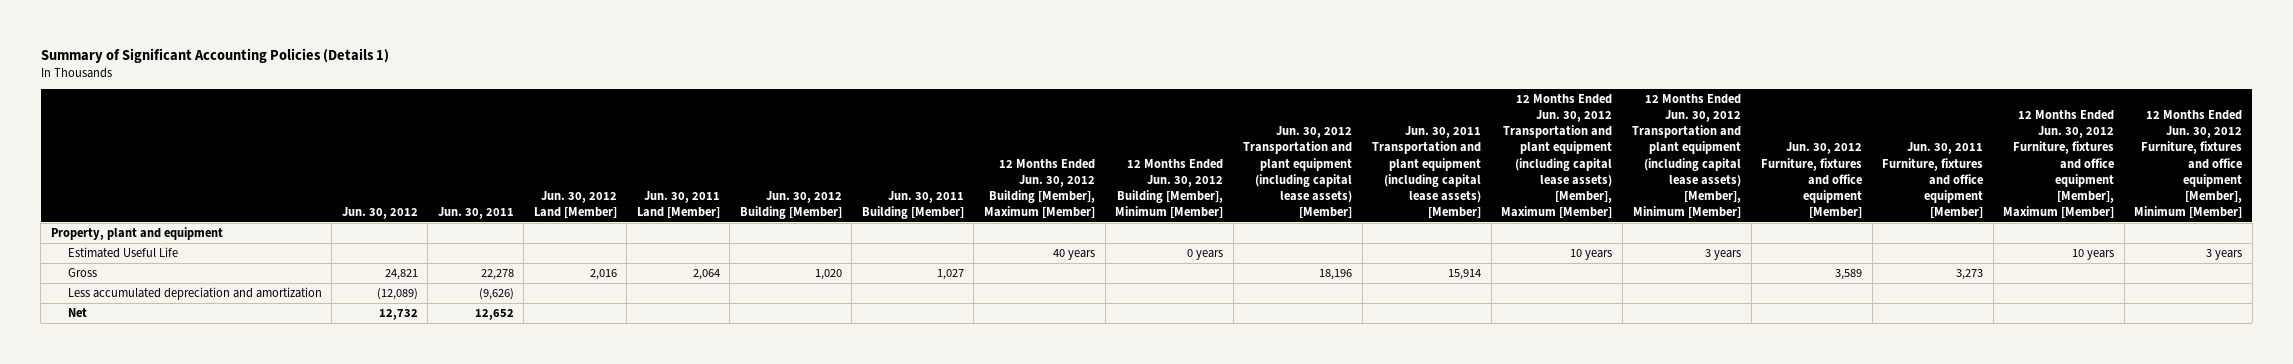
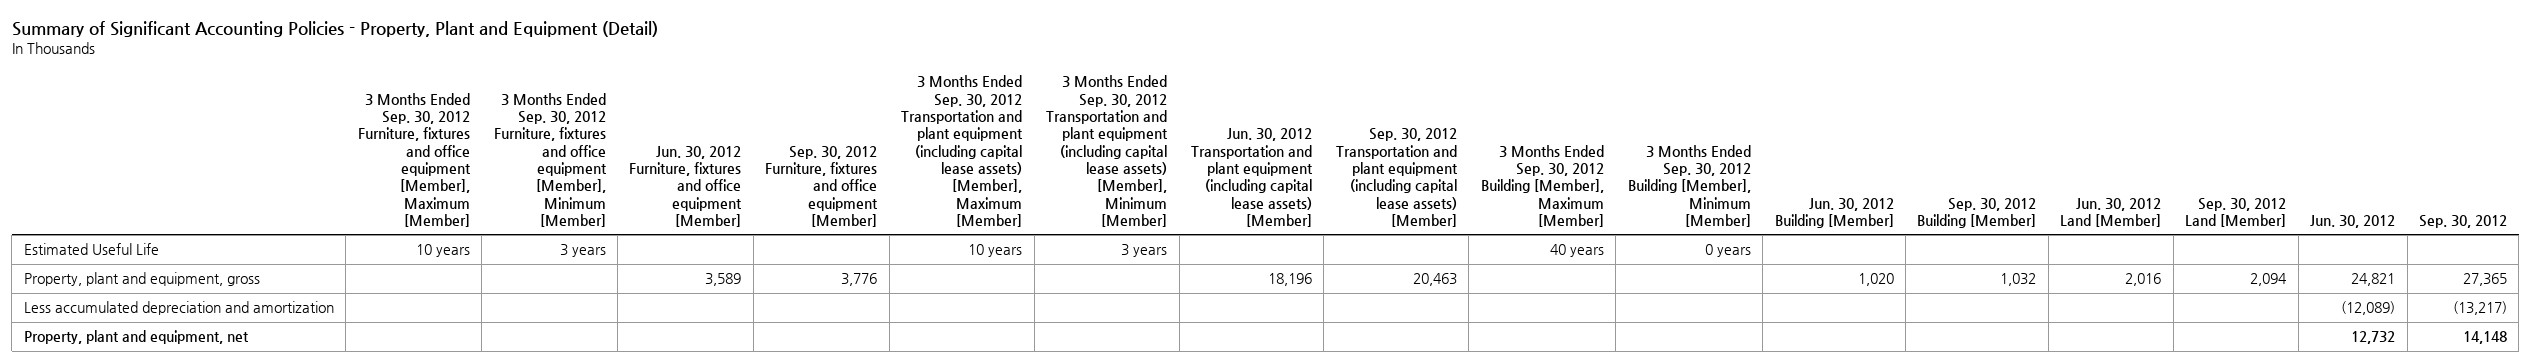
- Summary of Significant Accounting Policies (Details 1)
+ Summary of Significant Accounting Policies - Property, Plant and Equipment (Detail)
- | Jun. 30, 2012 | Jun. 30, 2011 | Jun. 30, 2012 Land [Member] | Jun. 30, 2011 Land [Member] | Jun. 30, 2012 Building [Member] | Jun. 30, 2011 Building [Member] | 12 Months Ended Jun. 30, 2012 Building [Member], Maximum [Member] | 12 Months Ended Jun. 30, 2012 Building [Member], Minimum [Member] | Jun. 30, 2012 Transportation and plant equipment (including capital lease assets) [Member] | Jun. 30, 2011 Transportation and plant equipment (including capital lease assets) [Member] | 12 Months Ended Jun. 30, 2012 Transportation and plant equipment (including capital lease assets) [Member], Maximum [Member] | 12 Months Ended Jun. 30, 2012 Transportation and plant equipment (including capital lease assets) [Member], Minimum [Member] | Jun. 30, 2012 Furniture, fixtures and office equipment [Member] | Jun. 30, 2011 Furniture, fixtures and office equipment [Member] | 12 Months Ended Jun. 30, 2012 Furniture, fixtures and office equipment [Member], Maximum [Member] | 12 Months Ended Jun. 30, 2012 Furniture, fixtures and office equipment [Member], Minimum [Member]
+ | 3 Months Ended Sep. 30, 2012 Furniture, fixtures and office equipment [Member], Maximum [Member] | 3 Months Ended Sep. 30, 2012 Furniture, fixtures and office equipment [Member], Minimum [Member] | Jun. 30, 2012 Furniture, fixtures and office equipment [Member] | Sep. 30, 2012 Furniture, fixtures and office equipment [Member] | 3 Months Ended Sep. 30, 2012 Transportation and plant equipment (including capital lease assets) [Member], Maximum [Member] | 3 Months Ended Sep. 30, 2012 Transportation and plant equipment (including capital lease assets) [Member], Minimum [Member] | Jun. 30, 2012 Transportation and plant equipment (including capital lease assets) [Member] | Sep. 30, 2012 Transportation and plant equipment (including capital lease assets) [Member] | 3 Months Ended Sep. 30, 2012 Building [Member], Maximum [Member] | 3 Months Ended Sep. 30, 2012 Building [Member], Minimum [Member] | Jun. 30, 2012 Building [Member] | Sep. 30, 2012 Building [Member] | Jun. 30, 2012 Land [Member] | Sep. 30, 2012 Land [Member] | Jun. 30, 2012 | Sep. 30, 2012
- Property, plant and equipment
- Gross | 24,821 | 22,278 | 2,016 | 2,064 | 1,020 | 1,027 | | | 18,196 | 15,914 | | | 3,589 | 3,273 | |
+ Property, plant and equipment, gross | | | 3,589 | 3,776 | | | 18,196 | 20,463 | | | 1,020 | 1,032 | 2,016 | 2,094 | 24,821 | 27,365
- Net | 12,732 | 12,652 | | | | | | | | | | | | | |
+ Property, plant and equipment, net | | | | | | | | | | | | | | | 12,732 | 14,148

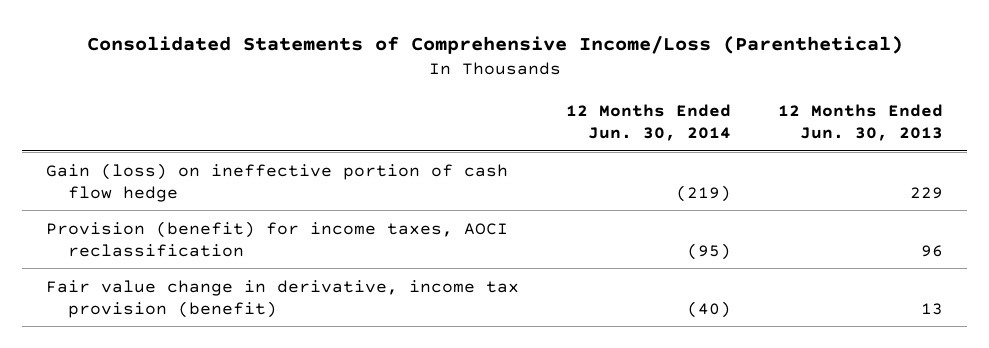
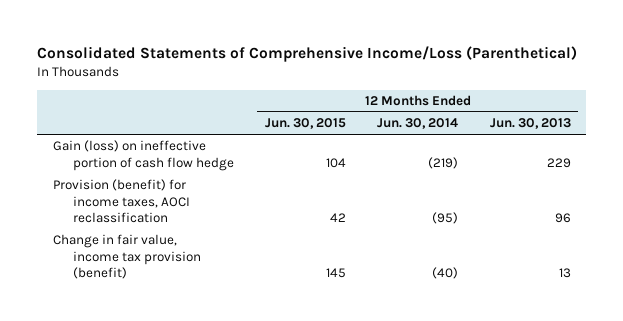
- | 12 Months Ended Jun. 30, 2014 | 12 Months Ended Jun. 30, 2013
+ | 12 Months Ended Jun. 30, 2015 | 12 Months Ended Jun. 30, 2014 | 12 Months Ended Jun. 30, 2013
- Fair value change in derivative, income tax provision (benefit) | (40) | 13
+ Change in fair value, income tax provision (benefit) | 145 | (40) | 13

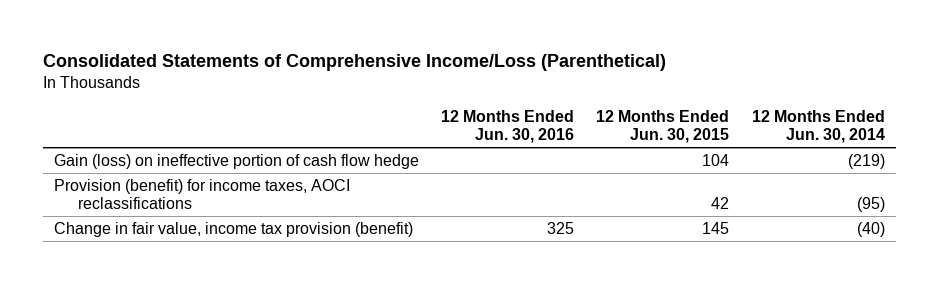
- | 12 Months Ended Jun. 30, 2015 | 12 Months Ended Jun. 30, 2014 | 12 Months Ended Jun. 30, 2013
+ | 12 Months Ended Jun. 30, 2016 | 12 Months Ended Jun. 30, 2015 | 12 Months Ended Jun. 30, 2014
- Provision (benefit) for income taxes, AOCI reclassification | 42 | (95) | 96
+ Provision (benefit) for income taxes, AOCI reclassifications | | 42 | (95)

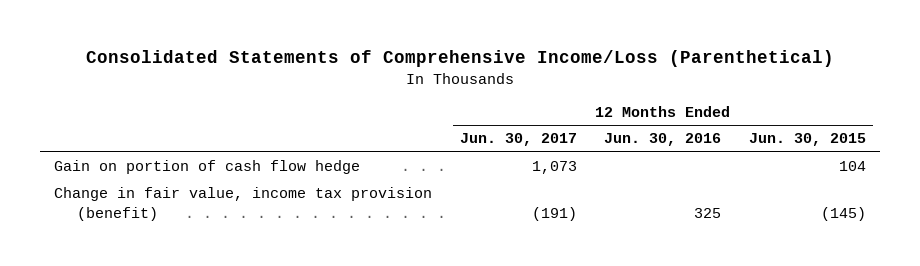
- | 12 Months Ended Jun. 30, 2016 | 12 Months Ended Jun. 30, 2015 | 12 Months Ended Jun. 30, 2014
+ | 12 Months Ended Jun. 30, 2017 | 12 Months Ended Jun. 30, 2016 | 12 Months Ended Jun. 30, 2015
- Gain (loss) on ineffective portion of cash flow hedge | | 104 | (219)
- Provision (benefit) for income taxes, AOCI reclassifications | | 42 | (95)
- Change in fair value, income tax provision (benefit) | 325 | 145 | (40)
+ Gain on portion of cash flow hedge | 1,073 | | 104
+ Change in fair value, income tax provision (benefit) | (191) | 325 | (145)

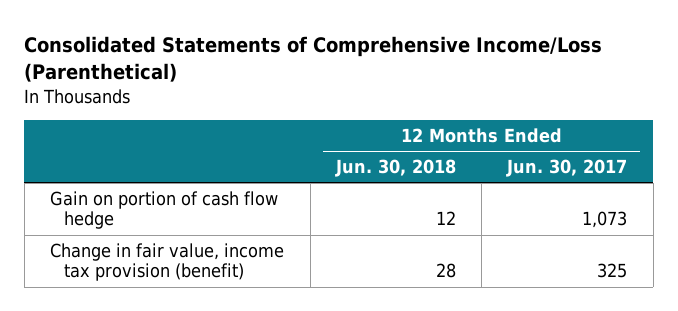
- | 12 Months Ended Jun. 30, 2017 | 12 Months Ended Jun. 30, 2016 | 12 Months Ended Jun. 30, 2015
+ | 12 Months Ended Jun. 30, 2018 | 12 Months Ended Jun. 30, 2017
- Change in fair value, income tax provision (benefit) | (191) | 325 | (145)
+ Change in fair value, income tax provision (benefit) | 28 | 325

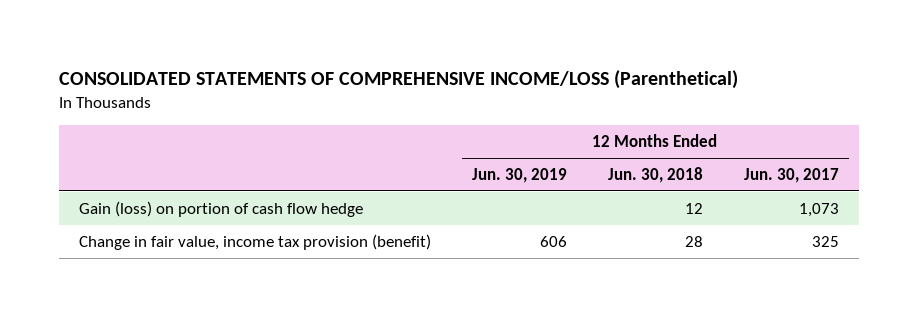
- Consolidated Statements of Comprehensive Income/Loss (Parenthetical)
+ CONSOLIDATED STATEMENTS OF COMPREHENSIVE INCOME/LOSS (Parenthetical)
- | 12 Months Ended Jun. 30, 2018 | 12 Months Ended Jun. 30, 2017
+ | 12 Months Ended Jun. 30, 2019 | 12 Months Ended Jun. 30, 2018 | 12 Months Ended Jun. 30, 2017
- Gain on portion of cash flow hedge | 12 | 1,073
+ Gain (loss) on portion of cash flow hedge | | 12 | 1,073

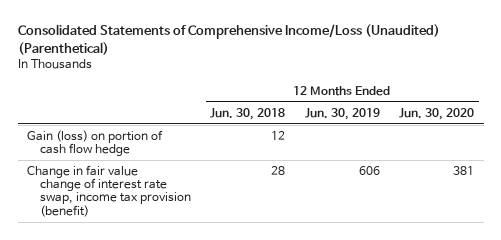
- CONSOLIDATED STATEMENTS OF COMPREHENSIVE INCOME/LOSS (Parenthetical)
+ Consolidated Statements of Comprehensive Income/Loss (Unaudited) (Parenthetical)
- | 12 Months Ended Jun. 30, 2019 | 12 Months Ended Jun. 30, 2018 | 12 Months Ended Jun. 30, 2017
+ | 12 Months Ended Jun. 30, 2018 | 12 Months Ended Jun. 30, 2019 | 12 Months Ended Jun. 30, 2020
- Change in fair value, income tax provision (benefit) | 606 | 28 | 325
+ Change in fair value change of interest rate swap, income tax provision (benefit) | 28 | 606 | 381

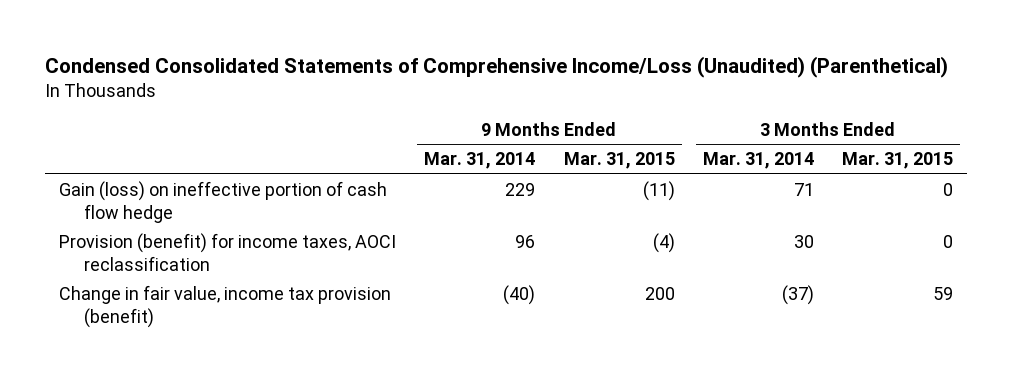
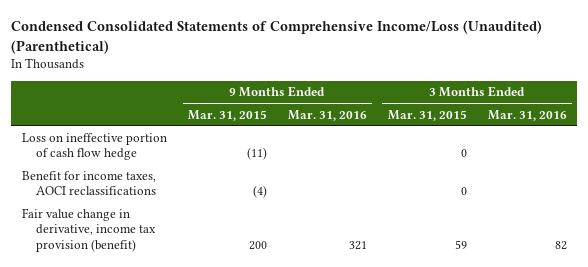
- | 9 Months Ended Mar. 31, 2014 | 9 Months Ended Mar. 31, 2015 | 3 Months Ended Mar. 31, 2014 | 3 Months Ended Mar. 31, 2015
+ | 9 Months Ended Mar. 31, 2015 | 9 Months Ended Mar. 31, 2016 | 3 Months Ended Mar. 31, 2015 | 3 Months Ended Mar. 31, 2016
- Gain (loss) on ineffective portion of cash flow hedge | 229 | (11) | 71 | 0
- Provision (benefit) for income taxes, AOCI reclassification | 96 | (4) | 30 | 0
- Change in fair value, income tax provision (benefit) | (40) | 200 | (37) | 59
+ Loss on ineffective portion of cash flow hedge | (11) | | 0 |
+ Benefit for income taxes, AOCI reclassifications | (4) | | 0 |
+ Fair value change in derivative, income tax provision (benefit) | 200 | 321 | 59 | 82

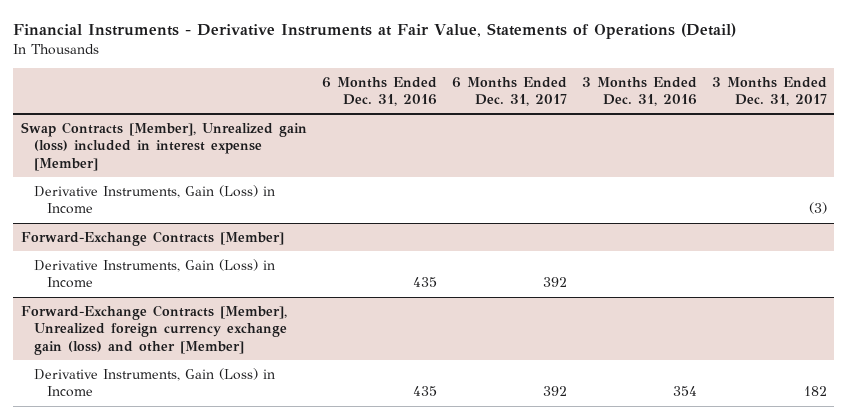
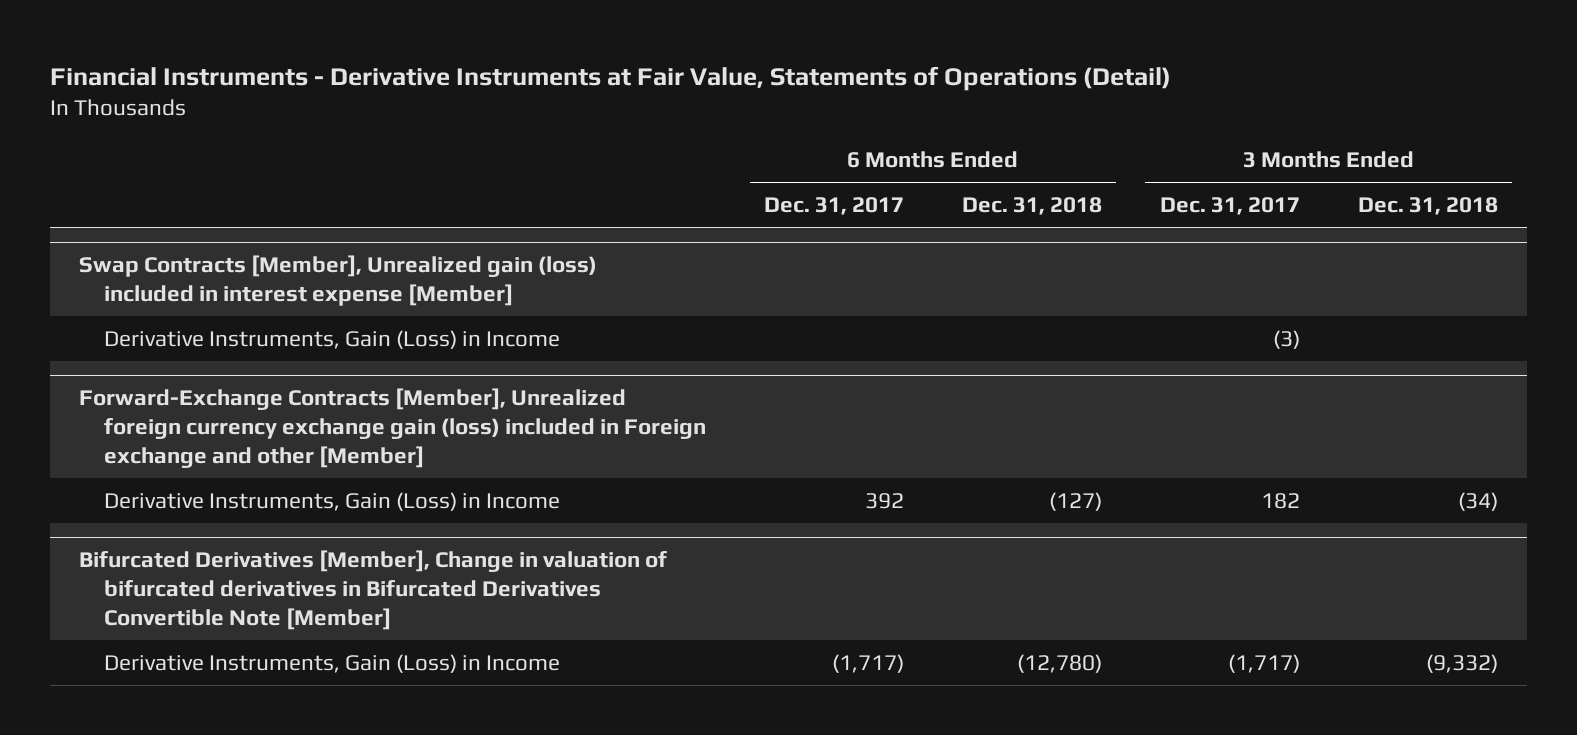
- | 6 Months Ended Dec. 31, 2016 | 6 Months Ended Dec. 31, 2017 | 3 Months Ended Dec. 31, 2016 | 3 Months Ended Dec. 31, 2017
+ | 6 Months Ended Dec. 31, 2017 | 6 Months Ended Dec. 31, 2018 | 3 Months Ended Dec. 31, 2017 | 3 Months Ended Dec. 31, 2018
- Forward-Exchange Contracts [Member]
- Derivative Instruments, Gain (Loss) in Income | 435 | 392 | |
- Forward-Exchange Contracts [Member], Unrealized foreign currency exchange gain (loss) and other [Member]
+ Forward-Exchange Contracts [Member], Unrealized foreign currency exchange gain (loss) included in Foreign exchange and other [Member]
+ Bifurcated Derivatives [Member], Change in valuation of bifurcated derivatives in Bifurcated Derivatives Convertible Note [Member]
+ Derivative Instruments, Gain (Loss) in Income | (1,717) | (12,780) | (1,717) | (9,332)

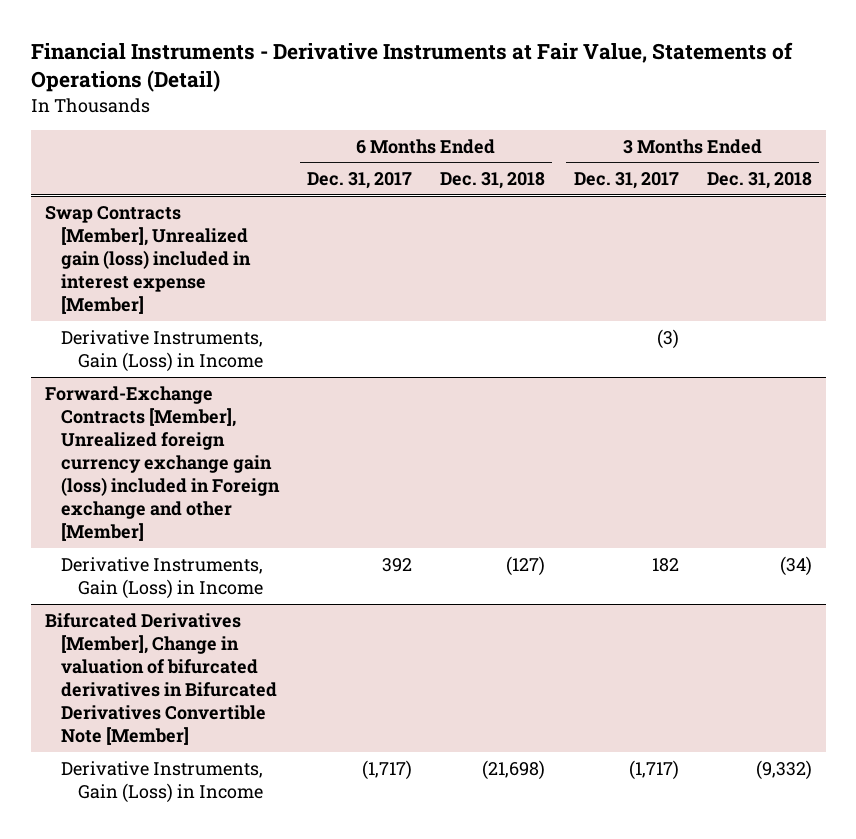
@ Bifurcated Derivatives [Member], Change in valuation of bifurcated derivatives in Bifurcated Derivatives Convertible Note [Member]
- Derivative Instruments, Gain (Loss) in Income | (1,717) | (12,780) | (1,717) | (9,332)
+ Derivative Instruments, Gain (Loss) in Income | (1,717) | (21,698) | (1,717) | (9,332)

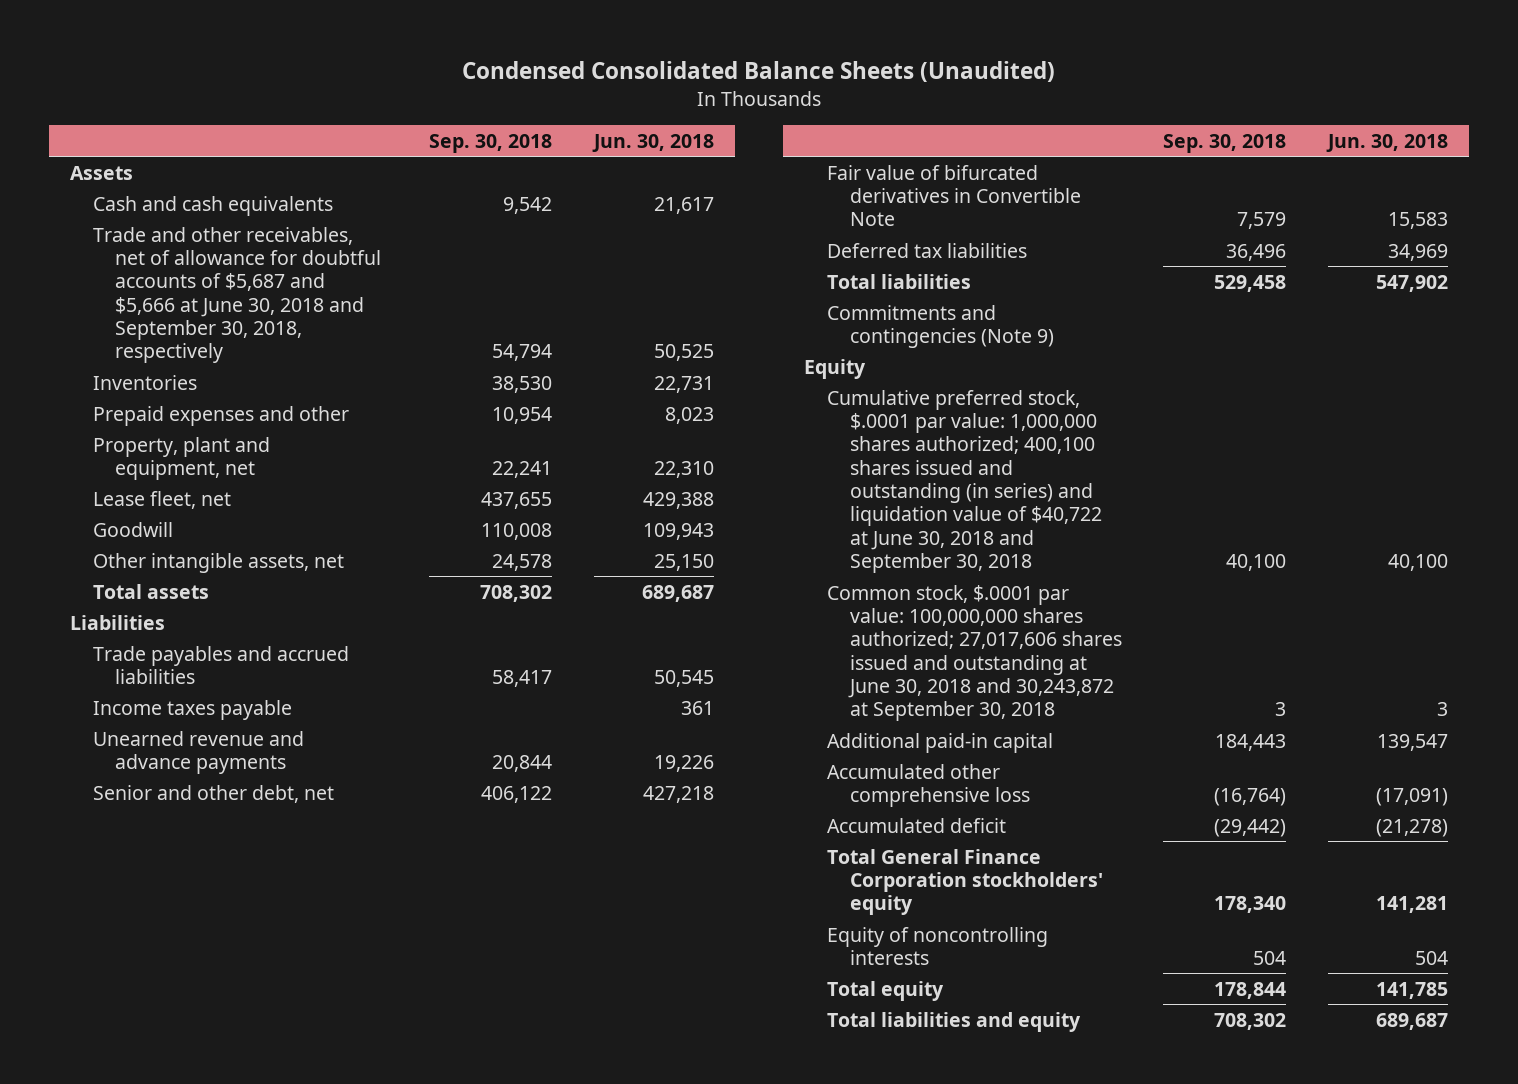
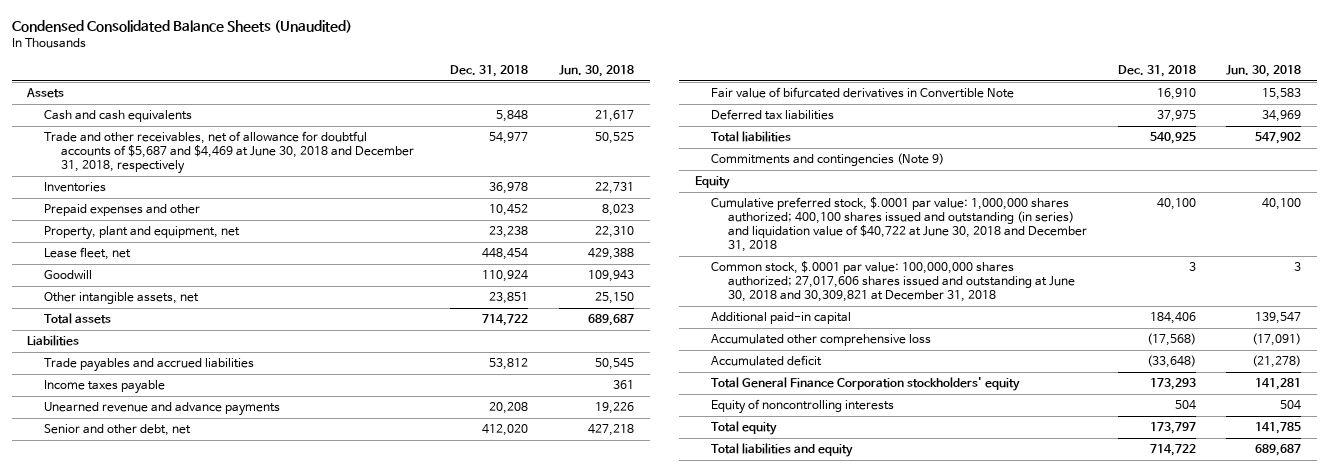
- | Sep. 30, 2018 | Jun. 30, 2018
+ | Dec. 31, 2018 | Jun. 30, 2018
- Trade and other receivables, net of allowance for doubtful accounts of $5,687 and $5,666 at June 30, 2018 and September 30, 2018, respectively | 54,794 | 50,525
+ Trade and other receivables, net of allowance for doubtful accounts of $5,687 and $4,469 at June 30, 2018 and December 31, 2018, respectively | 54,977 | 50,525
- Cumulative preferred stock, $.0001 par value: 1,000,000 shares authorized; 400,100 shares issued and outstanding (in series) and liquidation value of $40,722 at June 30, 2018 and September 30, 2018 | 40,100 | 40,100
- Common stock, $.0001 par value: 100,000,000 shares authorized; 27,017,606 shares issued and outstanding at June 30, 2018 and 30,243,872 at September 30, 2018 | 3 | 3
+ Cumulative preferred stock, $.0001 par value: 1,000,000 shares authorized; 400,100 shares issued and outstanding (in series) and liquidation value of $40,722 at June 30, 2018 and December 31, 2018 | 40,100 | 40,100
+ Common stock, $.0001 par value: 100,000,000 shares authorized; 27,017,606 shares issued and outstanding at June 30, 2018 and 30,309,821 at December 31, 2018 | 3 | 3

